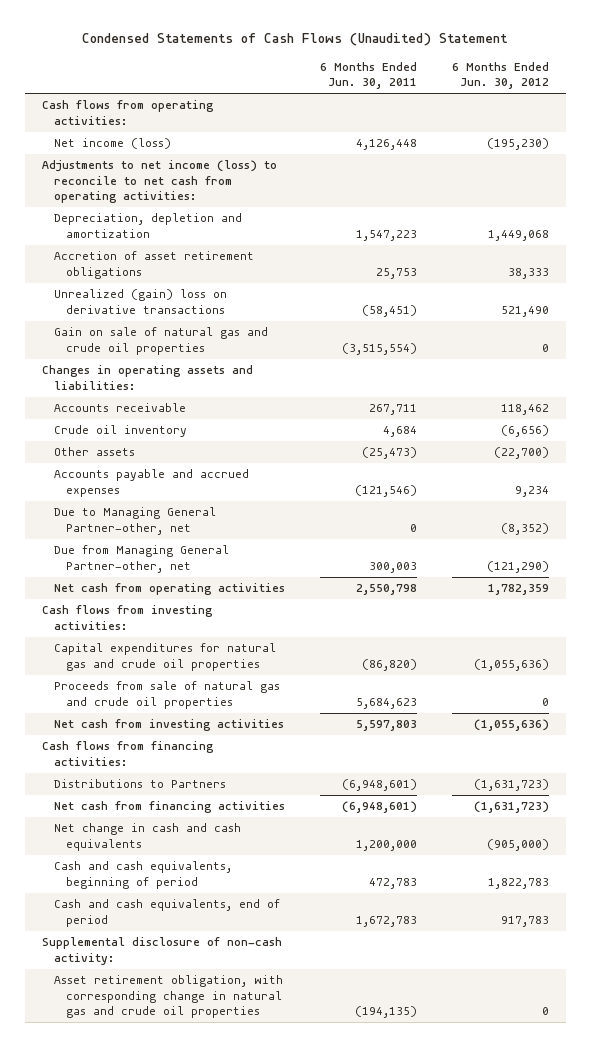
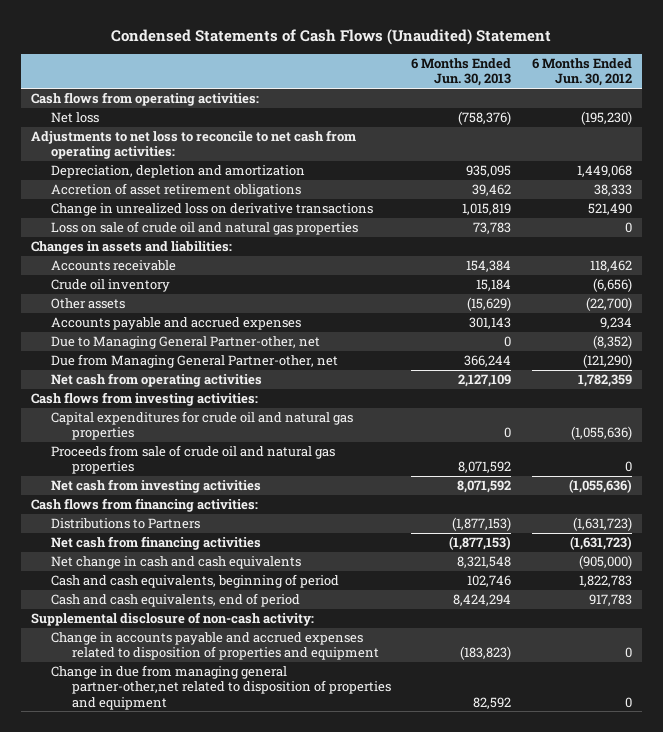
- | 6 Months Ended Jun. 30, 2011 | 6 Months Ended Jun. 30, 2012
+ | 6 Months Ended Jun. 30, 2013 | 6 Months Ended Jun. 30, 2012
- Net income (loss) | 4,126,448 | (195,230)
- Adjustments to net income (loss) to reconcile to net cash from operating activities:
+ Net loss | (758,376) | (195,230)
+ Adjustments to net loss to reconcile to net cash from operating activities:
- Unrealized (gain) loss on derivative transactions | (58,451) | 521,490
- Gain on sale of natural gas and crude oil properties | (3,515,554) | 0
- Changes in operating assets and liabilities:
+ Change in unrealized loss on derivative transactions | 1,015,819 | 521,490
+ Loss on sale of crude oil and natural gas properties | 73,783 | 0
+ Changes in assets and liabilities:
- Capital expenditures for natural gas and crude oil properties | (86,820) | (1,055,636)
- Proceeds from sale of natural gas and crude oil properties | 5,684,623 | 0
+ Capital expenditures for crude oil and natural gas properties | 0 | (1,055,636)
+ Proceeds from sale of crude oil and natural gas properties | 8,071,592 | 0
- Asset retirement obligation, with corresponding change in natural gas and crude oil properties | (194,135) | 0
+ Change in accounts payable and accrued expenses related to disposition of properties and equipment | (183,823) | 0
+ Change in due from managing general partner-other,net related to disposition of properties and equipment | 82,592 | 0

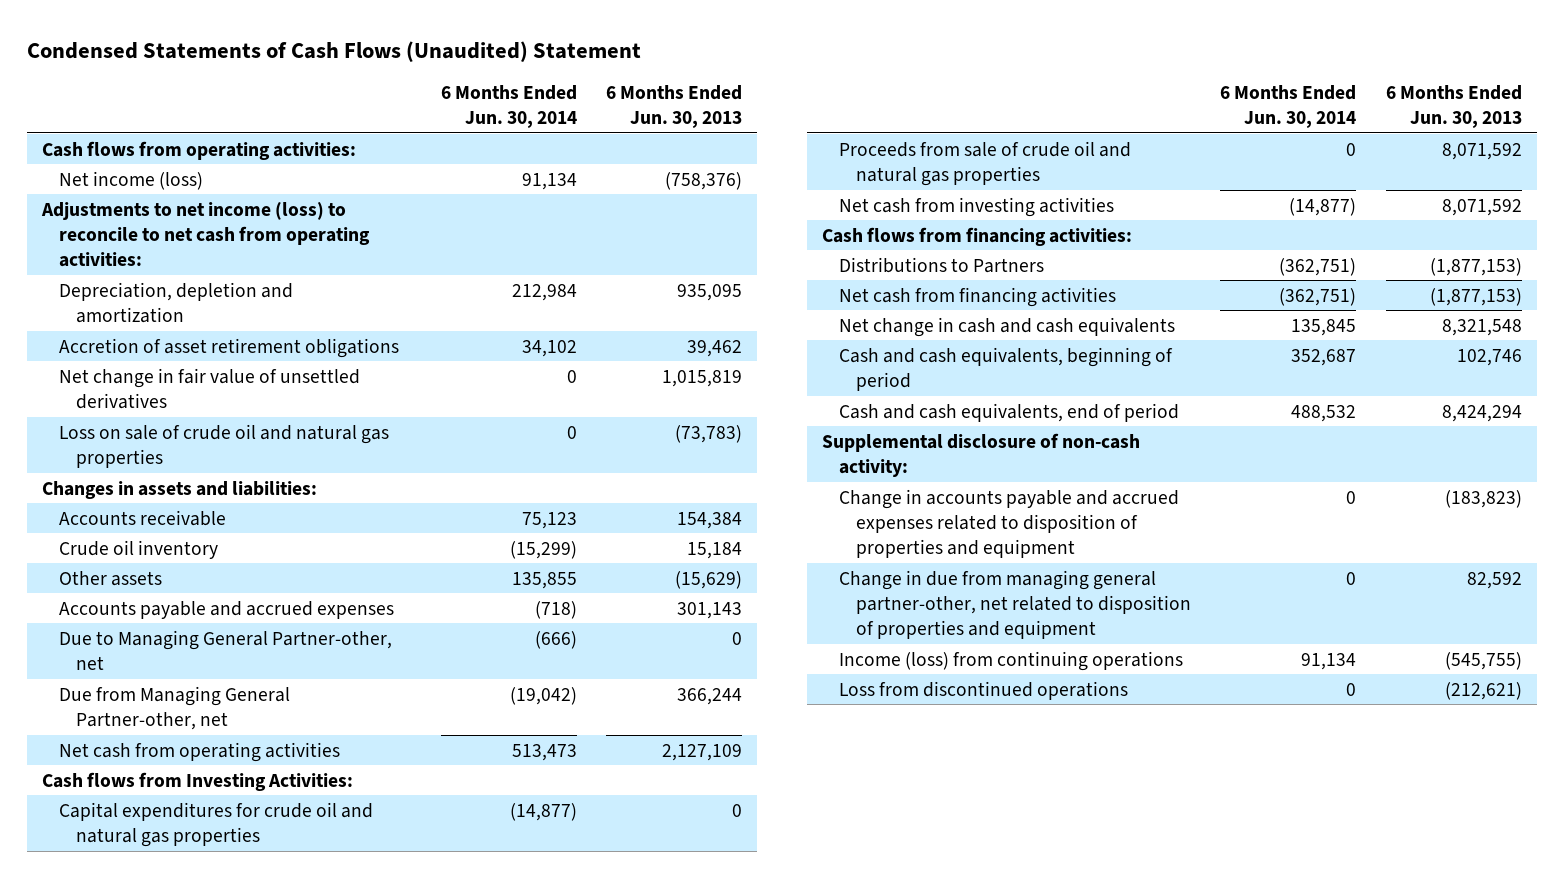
- | 6 Months Ended Jun. 30, 2013 | 6 Months Ended Jun. 30, 2012
+ | 6 Months Ended Jun. 30, 2014 | 6 Months Ended Jun. 30, 2013
- Net loss | (758,376) | (195,230)
- Adjustments to net loss to reconcile to net cash from operating activities:
+ Net income (loss) | 91,134 | (758,376)
+ Adjustments to net income (loss) to reconcile to net cash from operating activities:
- Change in unrealized loss on derivative transactions | 1,015,819 | 521,490
- Loss on sale of crude oil and natural gas properties | 73,783 | 0
+ Net change in fair value of unsettled derivatives | 0 | 1,015,819
+ Loss on sale of crude oil and natural gas properties | 0 | (73,783)
- Cash flows from investing activities:
+ Cash flows from Investing Activities:
- Change in due from managing general partner-other,net related to disposition of properties and equipment | 82,592 | 0
+ Change in due from managing general partner-other, net related to disposition of properties and equipment | 0 | 82,592
+ Income (loss) from continuing operations | 91,134 | (545,755)
+ Loss from discontinued operations | 0 | (212,621)

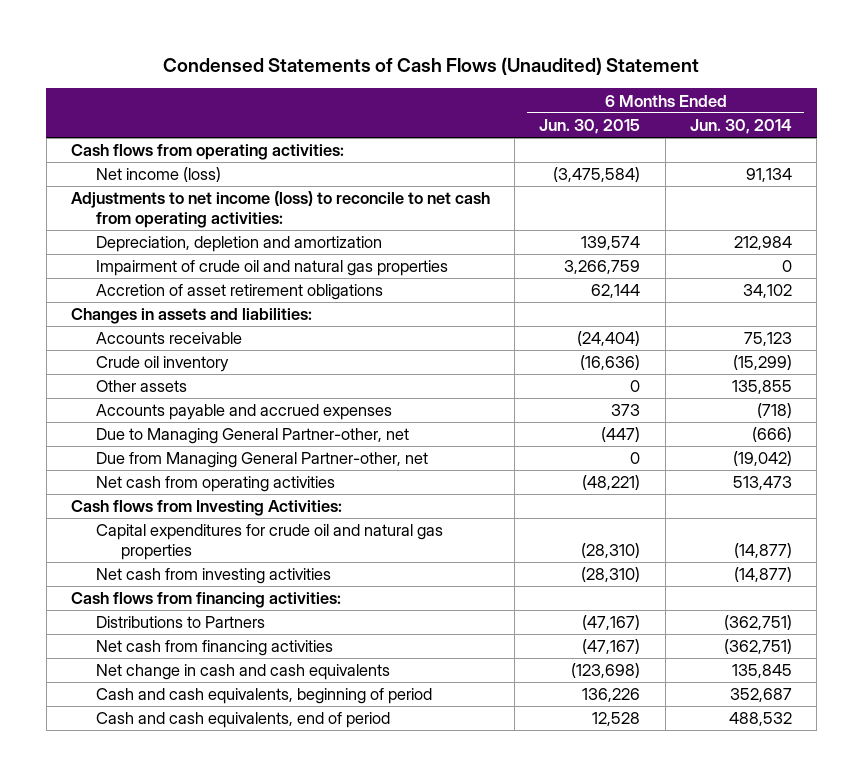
- | 6 Months Ended Jun. 30, 2014 | 6 Months Ended Jun. 30, 2013
+ | 6 Months Ended Jun. 30, 2015 | 6 Months Ended Jun. 30, 2014
+ Impairment of crude oil and natural gas properties | 3,266,759 | 0
- Net change in fair value of unsettled derivatives | 0 | 1,015,819
- Loss on sale of crude oil and natural gas properties | 0 | (73,783)
- Proceeds from sale of crude oil and natural gas properties | 0 | 8,071,592
- Supplemental disclosure of non-cash activity:
- Change in accounts payable and accrued expenses related to disposition of properties and equipment | 0 | (183,823)
- Change in due from managing general partner-other, net related to disposition of properties and equipment | 0 | 82,592
- Income (loss) from continuing operations | 91,134 | (545,755)
- Loss from discontinued operations | 0 | (212,621)

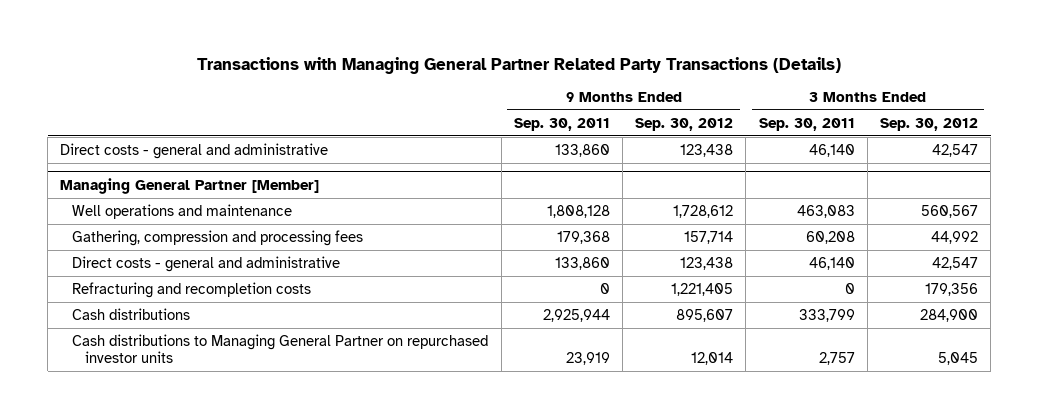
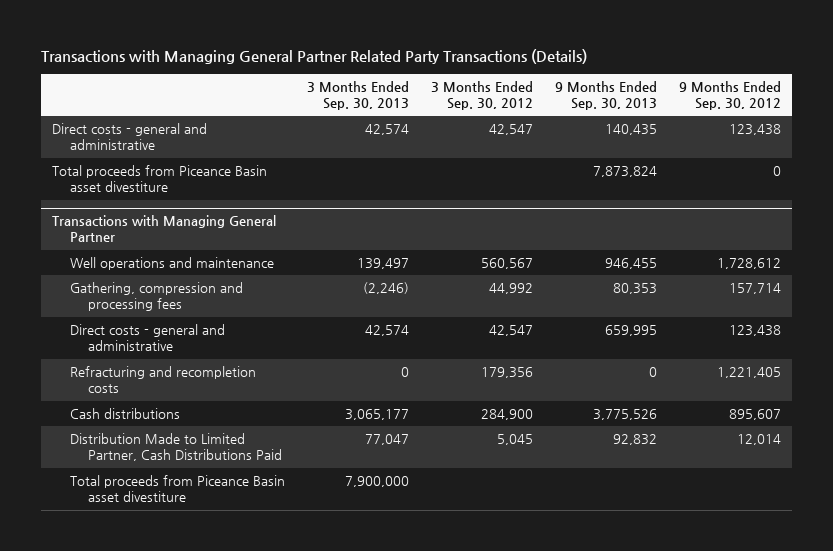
- | 9 Months Ended Sep. 30, 2011 | 9 Months Ended Sep. 30, 2012 | 3 Months Ended Sep. 30, 2011 | 3 Months Ended Sep. 30, 2012
+ | 3 Months Ended Sep. 30, 2013 | 3 Months Ended Sep. 30, 2012 | 9 Months Ended Sep. 30, 2013 | 9 Months Ended Sep. 30, 2012
- Managing General Partner [Member]
+ Total proceeds from Piceance Basin asset divestiture | | | 7,873,824 | 0
+ Transactions with Managing General Partner
- Cash distributions to Managing General Partner on repurchased investor units | 23,919 | 12,014 | 2,757 | 5,045
+ Distribution Made to Limited Partner, Cash Distributions Paid | 77,047 | 5,045 | 92,832 | 12,014
+ Total proceeds from Piceance Basin asset divestiture | 7,900,000 | | |

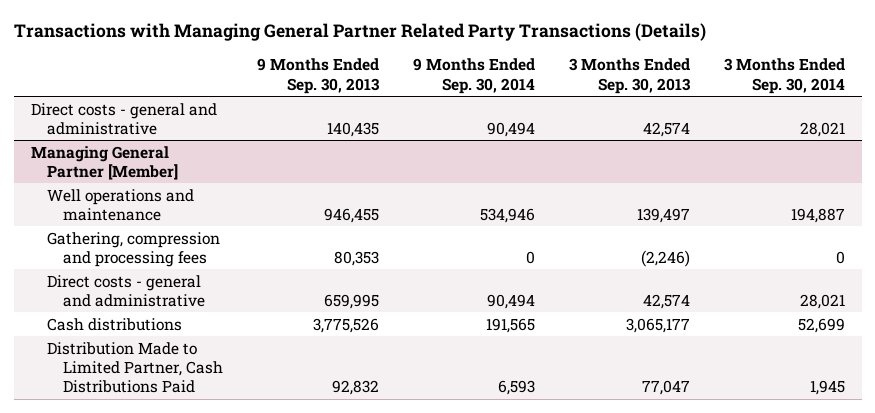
- | 3 Months Ended Sep. 30, 2013 | 3 Months Ended Sep. 30, 2012 | 9 Months Ended Sep. 30, 2013 | 9 Months Ended Sep. 30, 2012
+ | 9 Months Ended Sep. 30, 2013 | 9 Months Ended Sep. 30, 2014 | 3 Months Ended Sep. 30, 2013 | 3 Months Ended Sep. 30, 2014
- Total proceeds from Piceance Basin asset divestiture | | | 7,873,824 | 0
- Transactions with Managing General Partner
+ Managing General Partner [Member]
- Refracturing and recompletion costs | 0 | 179,356 | 0 | 1,221,405
- Total proceeds from Piceance Basin asset divestiture | 7,900,000 | | |

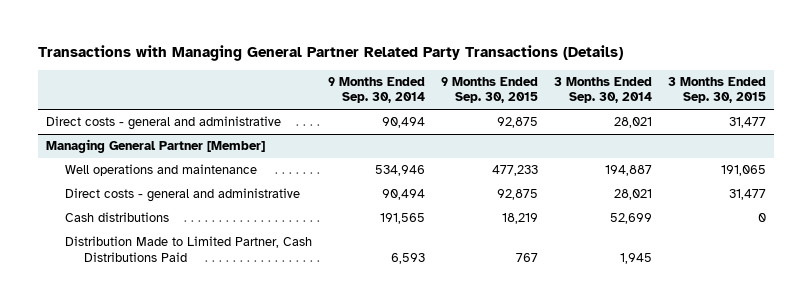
- | 9 Months Ended Sep. 30, 2013 | 9 Months Ended Sep. 30, 2014 | 3 Months Ended Sep. 30, 2013 | 3 Months Ended Sep. 30, 2014
+ | 9 Months Ended Sep. 30, 2014 | 9 Months Ended Sep. 30, 2015 | 3 Months Ended Sep. 30, 2014 | 3 Months Ended Sep. 30, 2015
@ Managing General Partner [Member]
- Gathering, compression and processing fees | 80,353 | 0 | (2,246) | 0

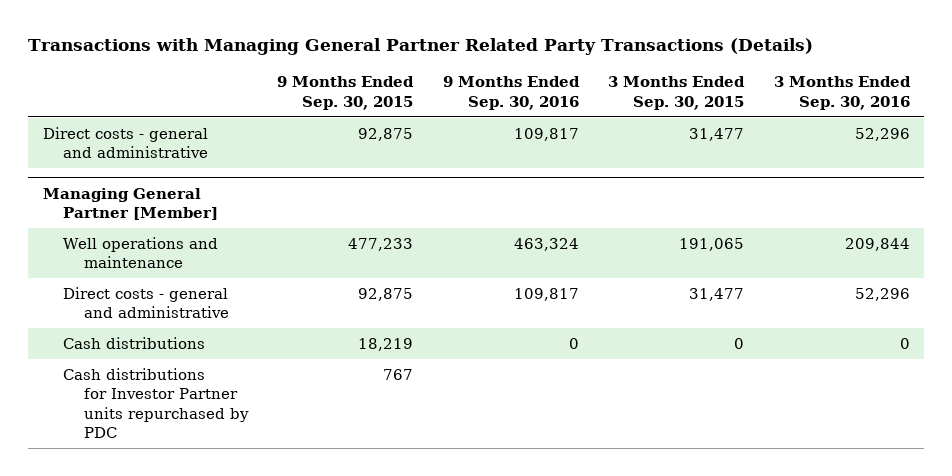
- | 9 Months Ended Sep. 30, 2014 | 9 Months Ended Sep. 30, 2015 | 3 Months Ended Sep. 30, 2014 | 3 Months Ended Sep. 30, 2015
+ | 9 Months Ended Sep. 30, 2015 | 9 Months Ended Sep. 30, 2016 | 3 Months Ended Sep. 30, 2015 | 3 Months Ended Sep. 30, 2016
@ Managing General Partner [Member]
- Distribution Made to Limited Partner, Cash Distributions Paid | 6,593 | 767 | 1,945 |
+ Cash distributions for Investor Partner units repurchased by PDC | 767 | | |

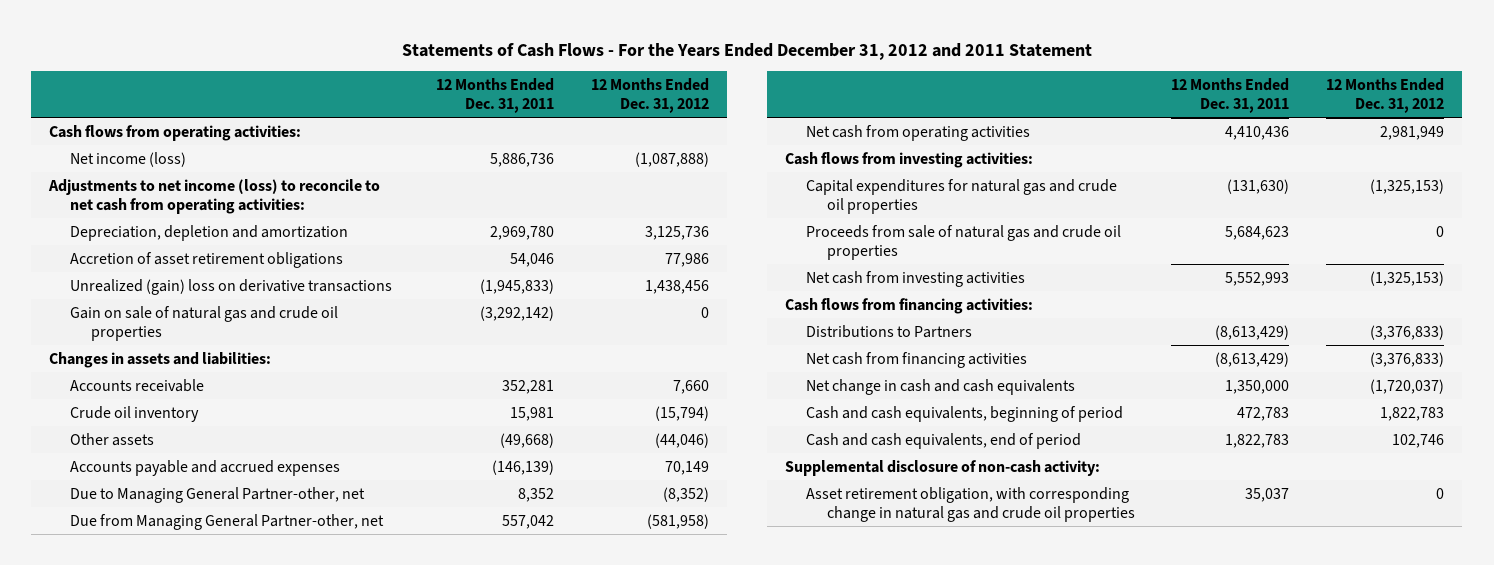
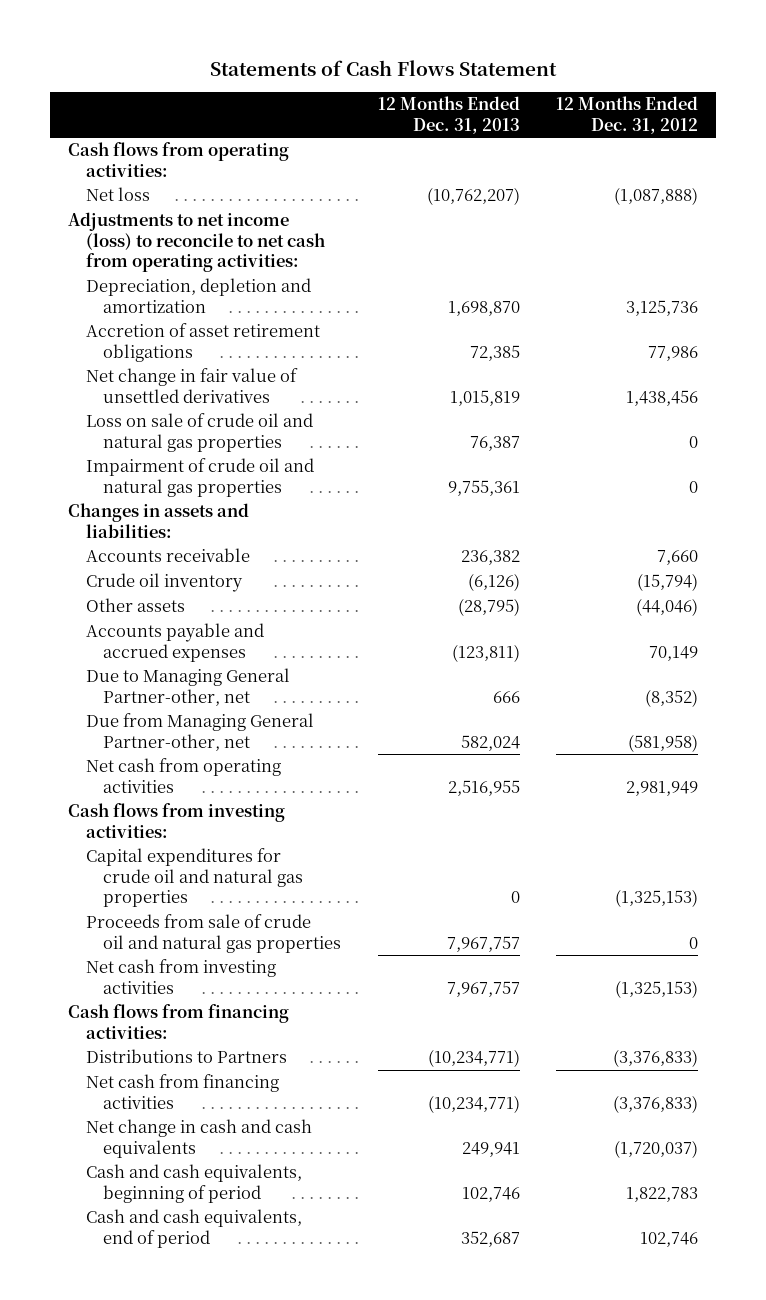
- Statements of Cash Flows - For the Years Ended December 31, 2012 and 2011 Statement
+ Statements of Cash Flows Statement
- | 12 Months Ended Dec. 31, 2011 | 12 Months Ended Dec. 31, 2012
+ | 12 Months Ended Dec. 31, 2013 | 12 Months Ended Dec. 31, 2012
- Net income (loss) | 5,886,736 | (1,087,888)
+ Net loss | (10,762,207) | (1,087,888)
- Unrealized (gain) loss on derivative transactions | (1,945,833) | 1,438,456
- Gain on sale of natural gas and crude oil properties | (3,292,142) | 0
+ Net change in fair value of unsettled derivatives | 1,015,819 | 1,438,456
+ Loss on sale of crude oil and natural gas properties | 76,387 | 0
+ Impairment of crude oil and natural gas properties | 9,755,361 | 0
- Capital expenditures for natural gas and crude oil properties | (131,630) | (1,325,153)
- Proceeds from sale of natural gas and crude oil properties | 5,684,623 | 0
+ Capital expenditures for crude oil and natural gas properties | 0 | (1,325,153)
+ Proceeds from sale of crude oil and natural gas properties | 7,967,757 | 0
- Supplemental disclosure of non-cash activity:
- Asset retirement obligation, with corresponding change in natural gas and crude oil properties | 35,037 | 0

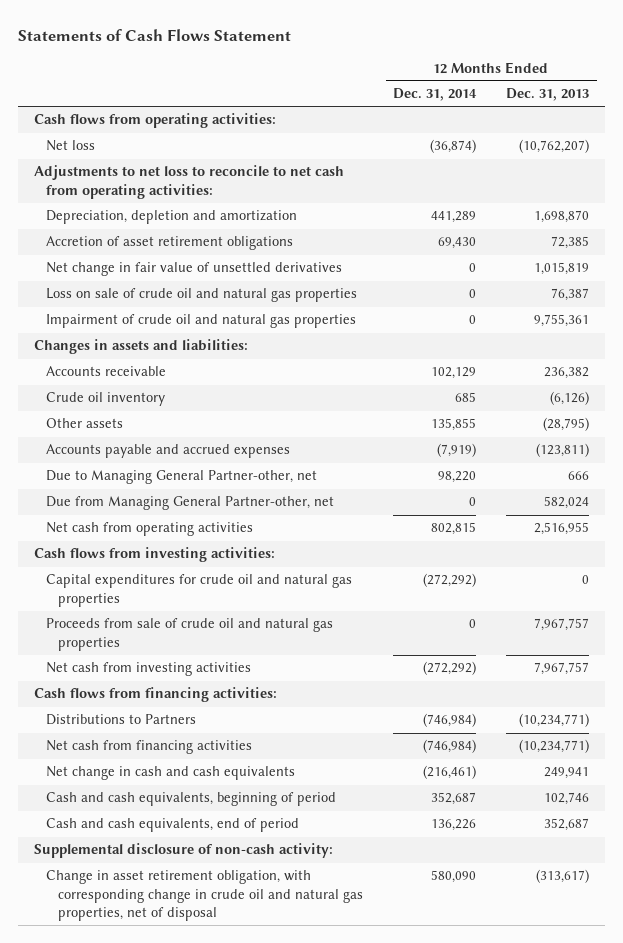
- | 12 Months Ended Dec. 31, 2013 | 12 Months Ended Dec. 31, 2012
+ | 12 Months Ended Dec. 31, 2014 | 12 Months Ended Dec. 31, 2013
- Adjustments to net income (loss) to reconcile to net cash from operating activities:
+ Adjustments to net loss to reconcile to net cash from operating activities:
+ Supplemental disclosure of non-cash activity:
+ Change in asset retirement obligation, with corresponding change in crude oil and natural gas properties, net of disposal | 580,090 | (313,617)

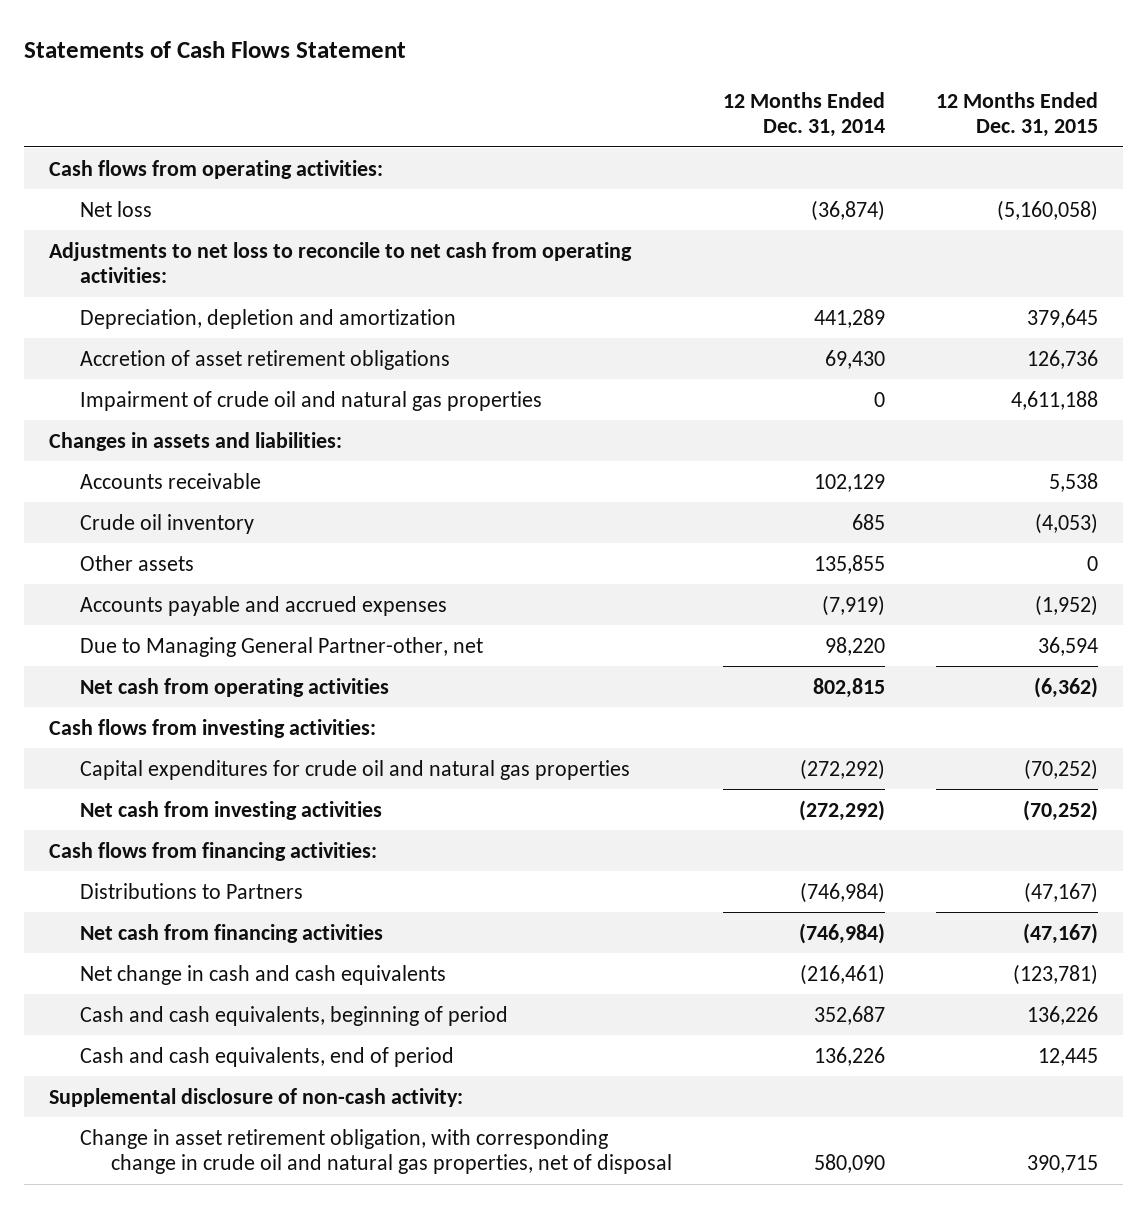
- | 12 Months Ended Dec. 31, 2014 | 12 Months Ended Dec. 31, 2013
+ | 12 Months Ended Dec. 31, 2014 | 12 Months Ended Dec. 31, 2015
- Net change in fair value of unsettled derivatives | 0 | 1,015,819
- Loss on sale of crude oil and natural gas properties | 0 | 76,387
- Due from Managing General Partner-other, net | 0 | 582,024
- Proceeds from sale of crude oil and natural gas properties | 0 | 7,967,757

